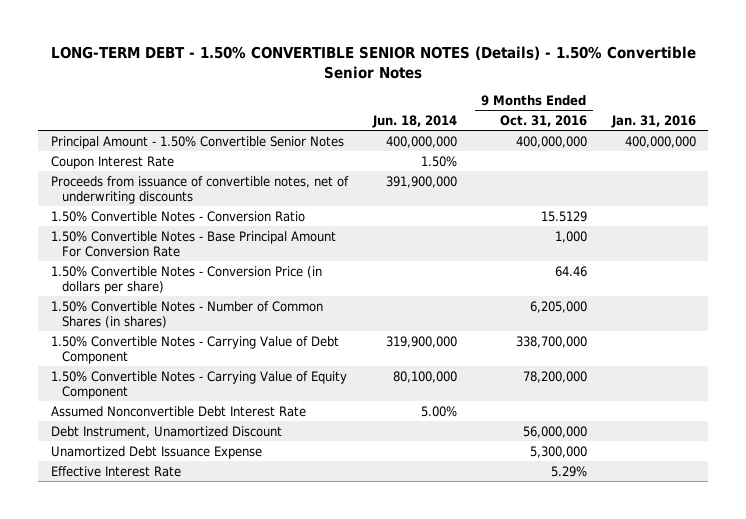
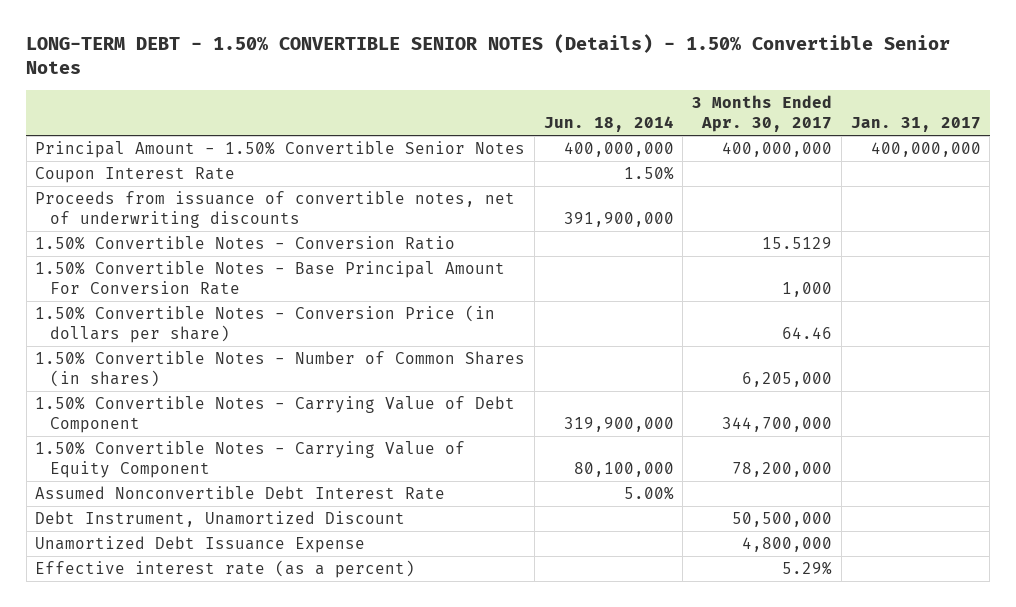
- | Jun. 18, 2014 | 9 Months Ended Oct. 31, 2016 | Jan. 31, 2016
+ | Jun. 18, 2014 | 3 Months Ended Apr. 30, 2017 | Jan. 31, 2017
- Effective Interest Rate | | 5.29% |
+ Effective interest rate (as a percent) | | 5.29% |

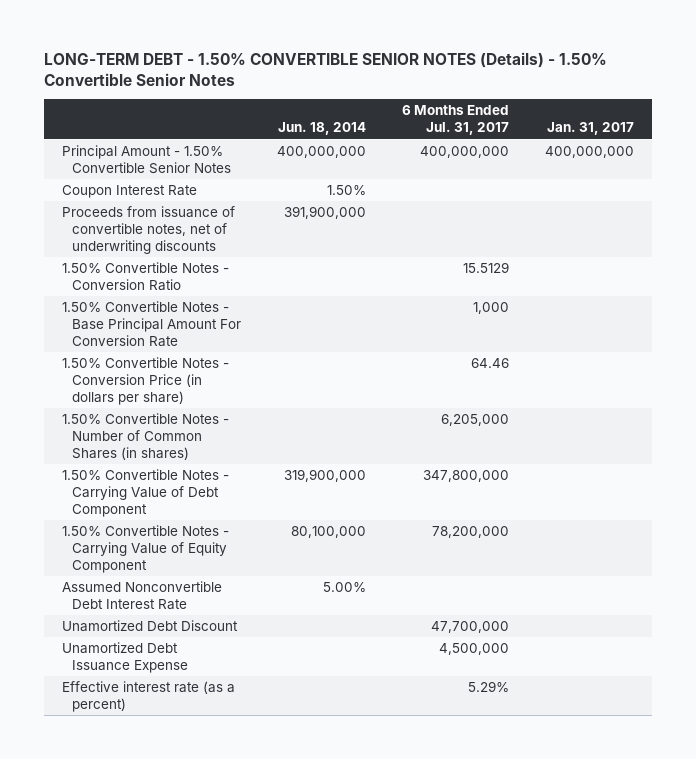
- | Jun. 18, 2014 | 3 Months Ended Apr. 30, 2017 | Jan. 31, 2017
+ | Jun. 18, 2014 | 6 Months Ended Jul. 31, 2017 | Jan. 31, 2017
- Debt Instrument, Unamortized Discount | | 50,500,000 |
+ Unamortized Debt Discount | | 47,700,000 |

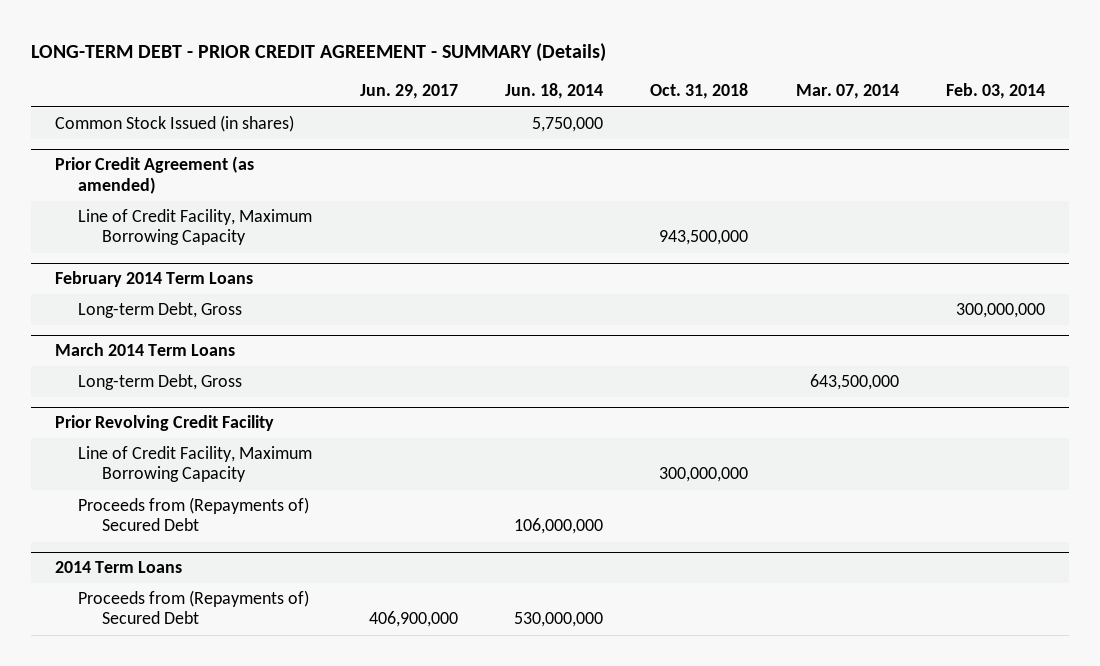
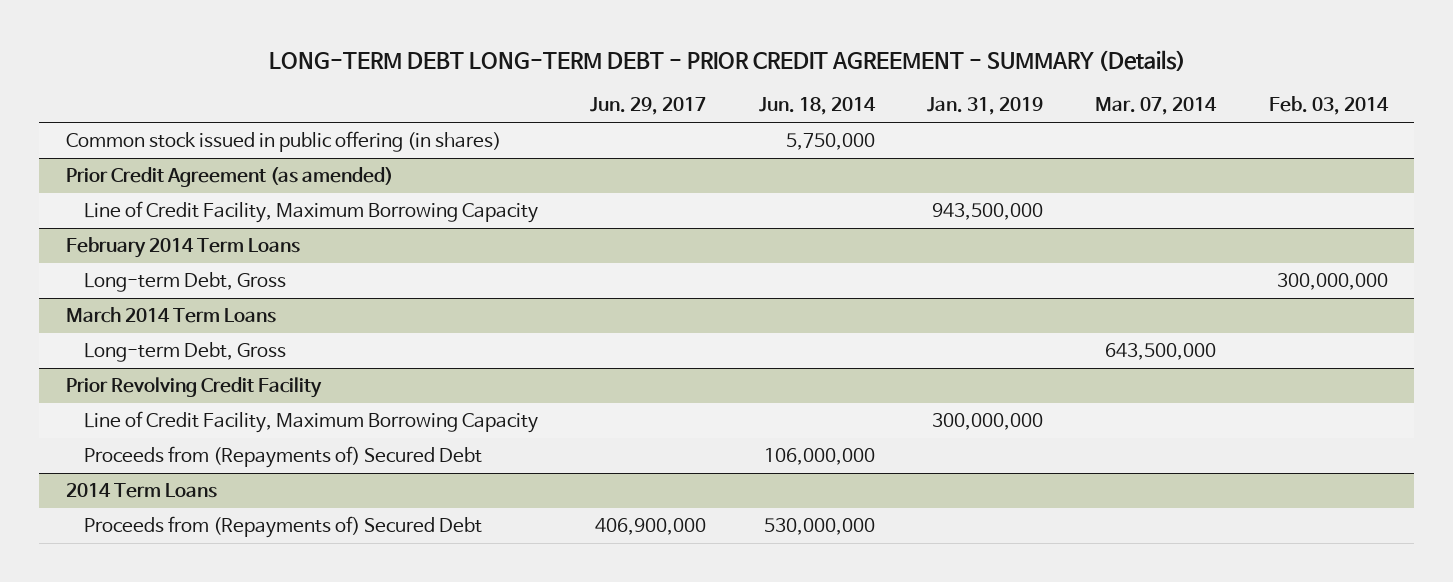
- LONG-TERM DEBT - PRIOR CREDIT AGREEMENT - SUMMARY (Details)
+ LONG-TERM DEBT LONG-TERM DEBT - PRIOR CREDIT AGREEMENT - SUMMARY (Details)
- | Jun. 29, 2017 | Jun. 18, 2014 | Oct. 31, 2018 | Mar. 07, 2014 | Feb. 03, 2014
+ | Jun. 29, 2017 | Jun. 18, 2014 | Jan. 31, 2019 | Mar. 07, 2014 | Feb. 03, 2014
- Common Stock Issued (in shares) | | 5,750,000 | | |
+ Common stock issued in public offering (in shares) | | 5,750,000 | | |

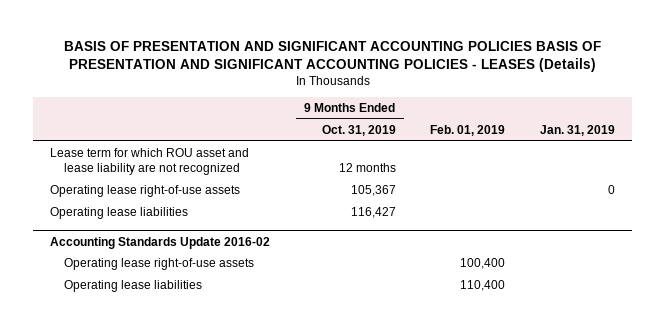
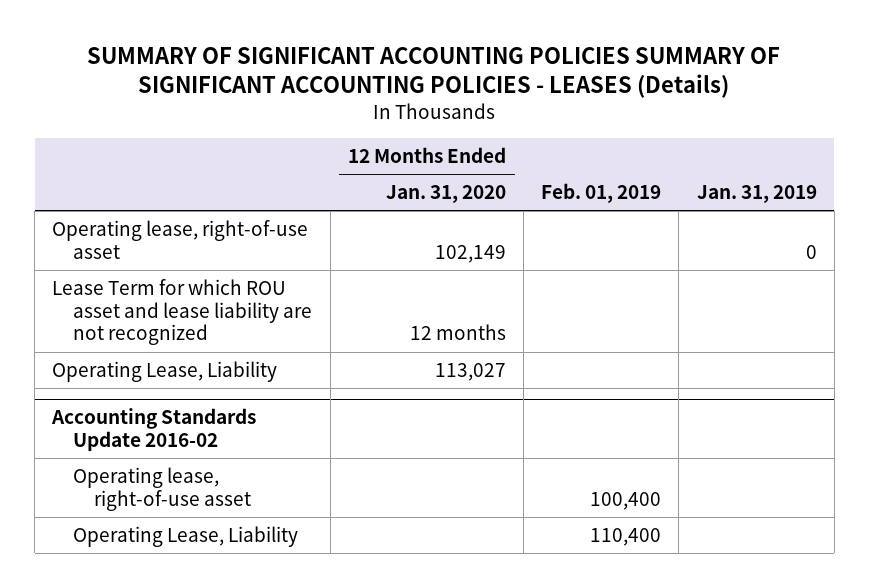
- BASIS OF PRESENTATION AND SIGNIFICANT ACCOUNTING POLICIES BASIS OF PRESENTATION AND SIGNIFICANT ACCOUNTING POLICIES - LEASES (Details)
+ SUMMARY OF SIGNIFICANT ACCOUNTING POLICIES SUMMARY OF SIGNIFICANT ACCOUNTING POLICIES - LEASES (Details)
- | 9 Months Ended Oct. 31, 2019 | Feb. 01, 2019 | Jan. 31, 2019
+ | 12 Months Ended Jan. 31, 2020 | Feb. 01, 2019 | Jan. 31, 2019
- Lease term for which ROU asset and lease liability are not recognized | 12 months | |
- Operating lease right-of-use assets | 105,367 | | 0
- Operating lease liabilities | 116,427 | |
+ Operating lease, right-of-use asset | 102,149 | | 0
+ Lease Term for which ROU asset and lease liability are not recognized | 12 months | |
+ Operating Lease, Liability | 113,027 | |
@ Accounting Standards Update 2016-02
- Operating lease right-of-use assets | | 100,400 |
- Operating lease liabilities | | 110,400 |
+ Operating lease, right-of-use asset | | 100,400 |
+ Operating Lease, Liability | | 110,400 |

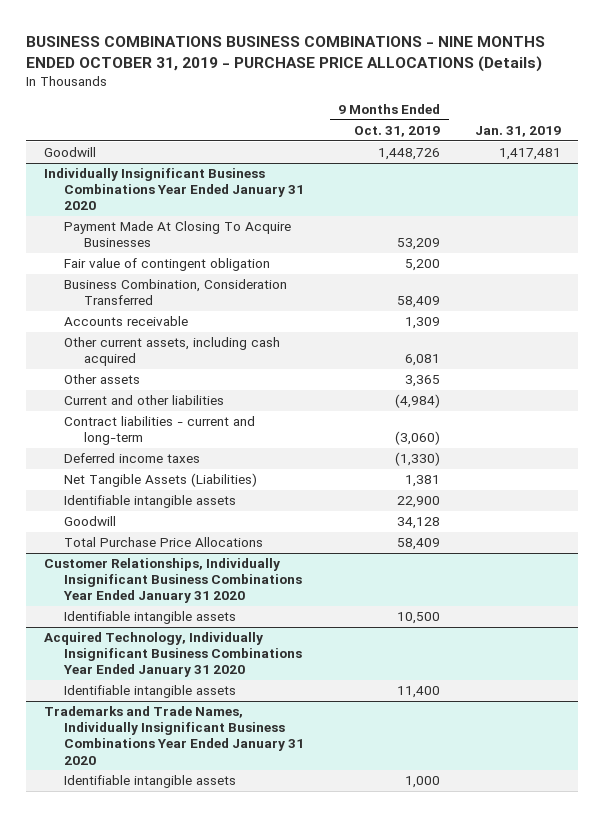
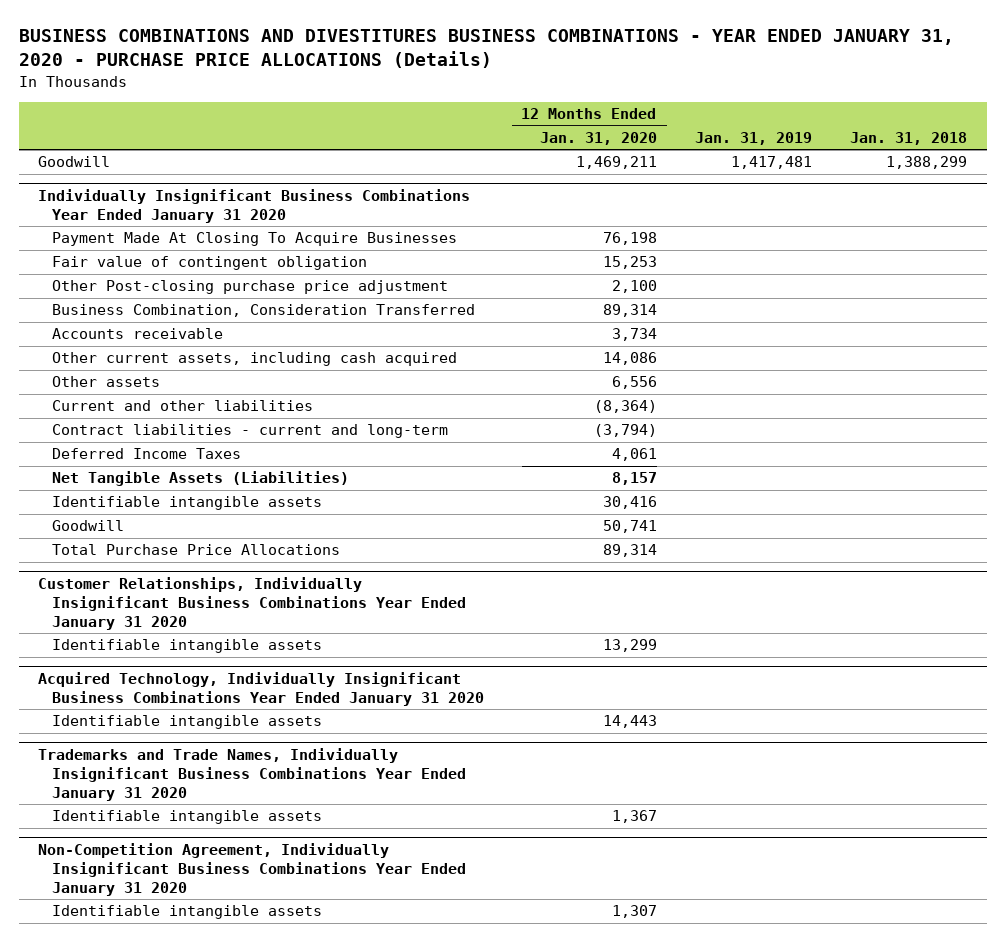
- BUSINESS COMBINATIONS BUSINESS COMBINATIONS - NINE MONTHS ENDED OCTOBER 31, 2019 - PURCHASE PRICE ALLOCATIONS (Details)
+ BUSINESS COMBINATIONS AND DIVESTITURES BUSINESS COMBINATIONS - YEAR ENDED JANUARY 31, 2020 - PURCHASE PRICE ALLOCATIONS (Details)
- | 9 Months Ended Oct. 31, 2019 | Jan. 31, 2019
+ | 12 Months Ended Jan. 31, 2020 | Jan. 31, 2019 | Jan. 31, 2018
@ Individually Insignificant Business Combinations Year Ended January 31 2020
+ Other Post-closing purchase price adjustment | 2,100 | |
- Deferred income taxes | (1,330) |
+ Deferred Income Taxes | 4,061 | |
+ Non-Competition Agreement, Individually Insignificant Business Combinations Year Ended January 31 2020
+ Identifiable intangible assets | 1,307 | |

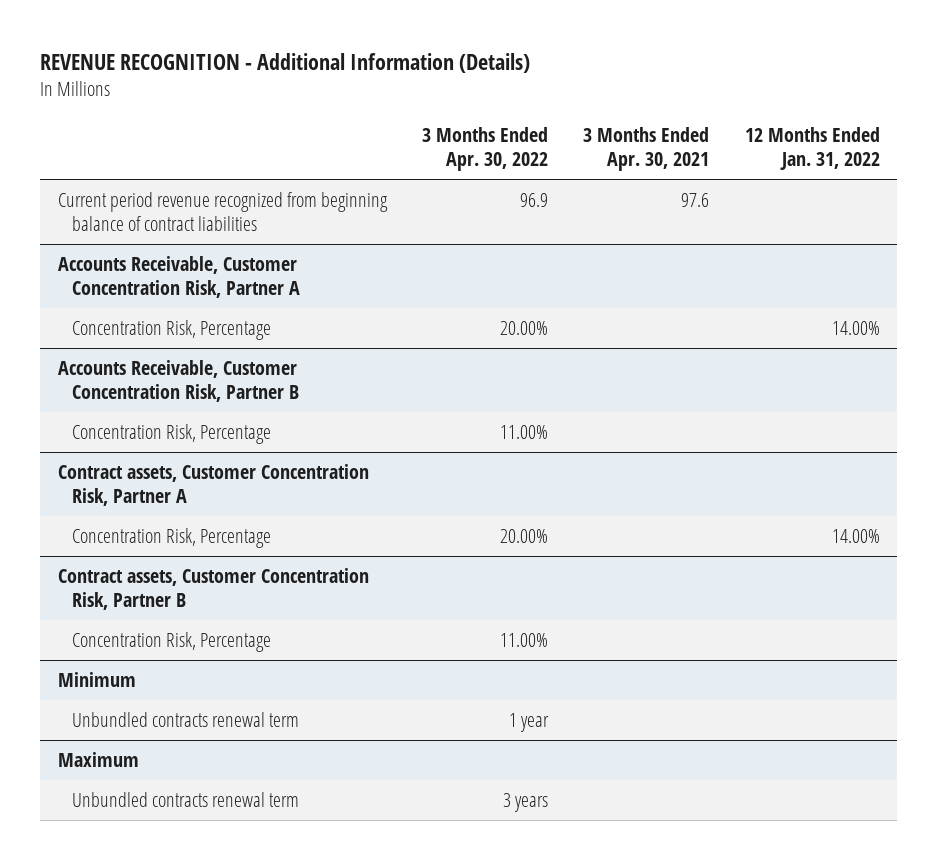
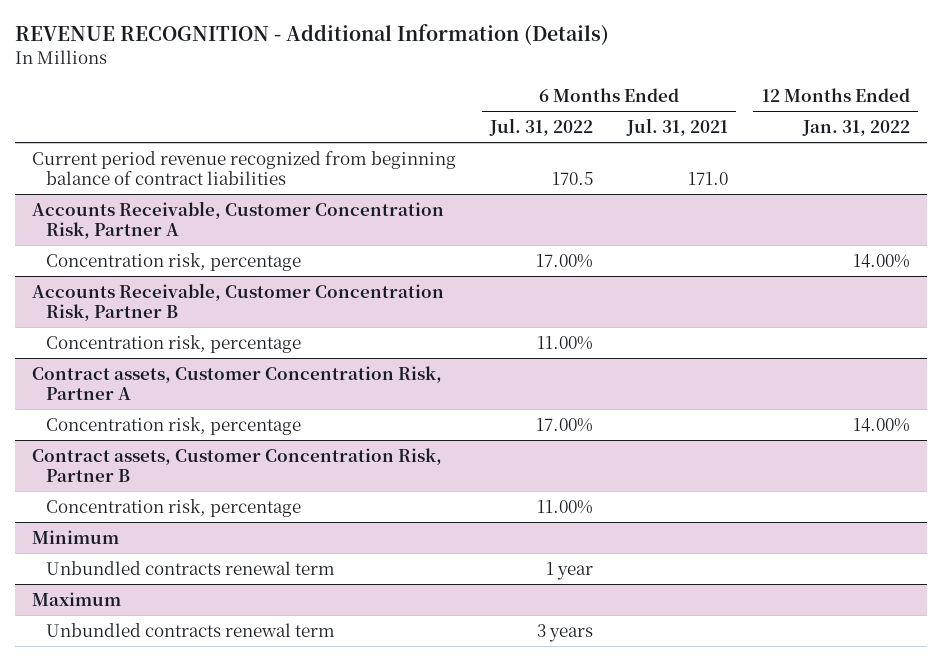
- | 3 Months Ended Apr. 30, 2022 | 3 Months Ended Apr. 30, 2021 | 12 Months Ended Jan. 31, 2022
+ | 6 Months Ended Jul. 31, 2022 | 6 Months Ended Jul. 31, 2021 | 12 Months Ended Jan. 31, 2022
@ Accounts Receivable, Customer Concentration Risk, Partner A
- Concentration Risk, Percentage | 20.00% | | 14.00%
+ Concentration risk, percentage | 17.00% | | 14.00%
@ Accounts Receivable, Customer Concentration Risk, Partner B
- Concentration Risk, Percentage | 11.00% | |
+ Concentration risk, percentage | 11.00% | |
@ Contract assets, Customer Concentration Risk, Partner A
- Concentration Risk, Percentage | 20.00% | | 14.00%
+ Concentration risk, percentage | 17.00% | | 14.00%
@ Contract assets, Customer Concentration Risk, Partner B
- Concentration Risk, Percentage | 11.00% | |
+ Concentration risk, percentage | 11.00% | |

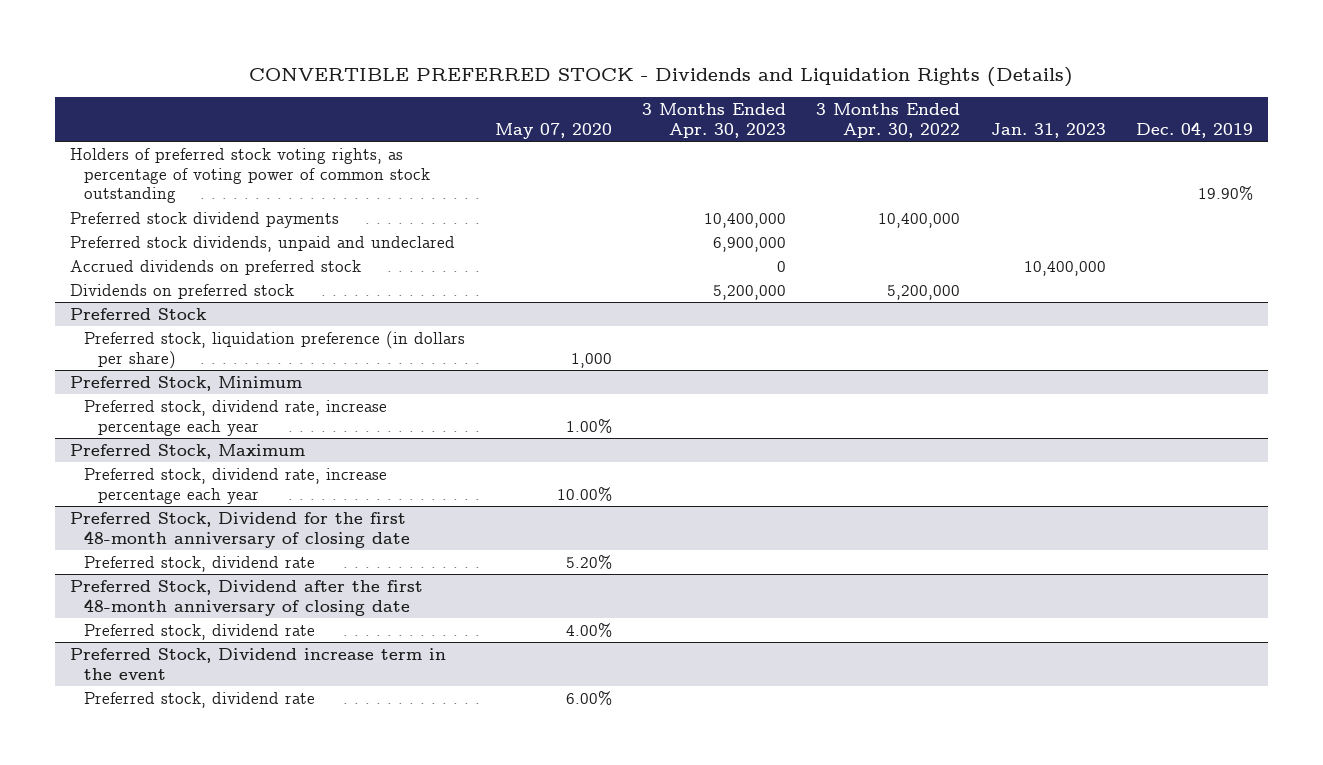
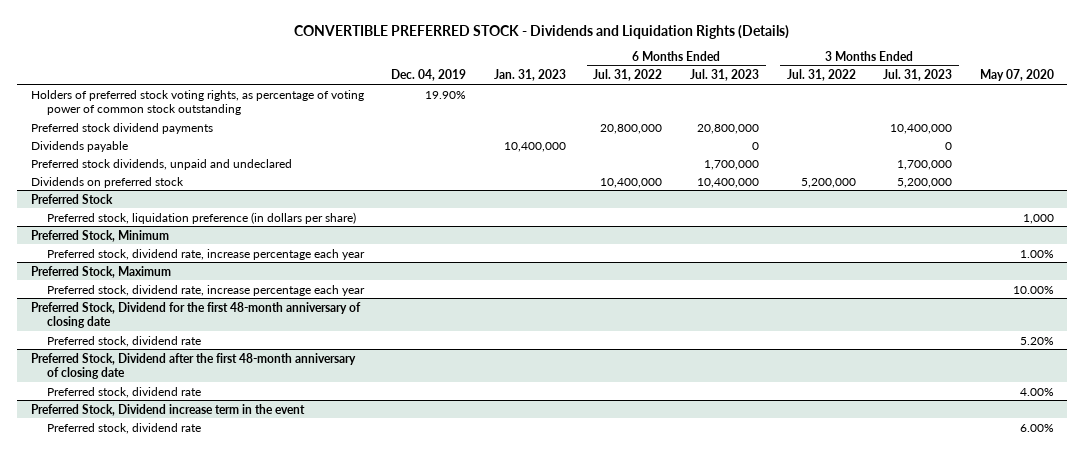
- | May 07, 2020 | 3 Months Ended Apr. 30, 2023 | 3 Months Ended Apr. 30, 2022 | Jan. 31, 2023 | Dec. 04, 2019
+ | Dec. 04, 2019 | Jan. 31, 2023 | 6 Months Ended Jul. 31, 2022 | 6 Months Ended Jul. 31, 2023 | 3 Months Ended Jul. 31, 2022 | 3 Months Ended Jul. 31, 2023 | May 07, 2020
+ Dividends payable | | 10,400,000 | | 0 | | 0 |
- Accrued dividends on preferred stock | | 0 | | 10,400,000 |

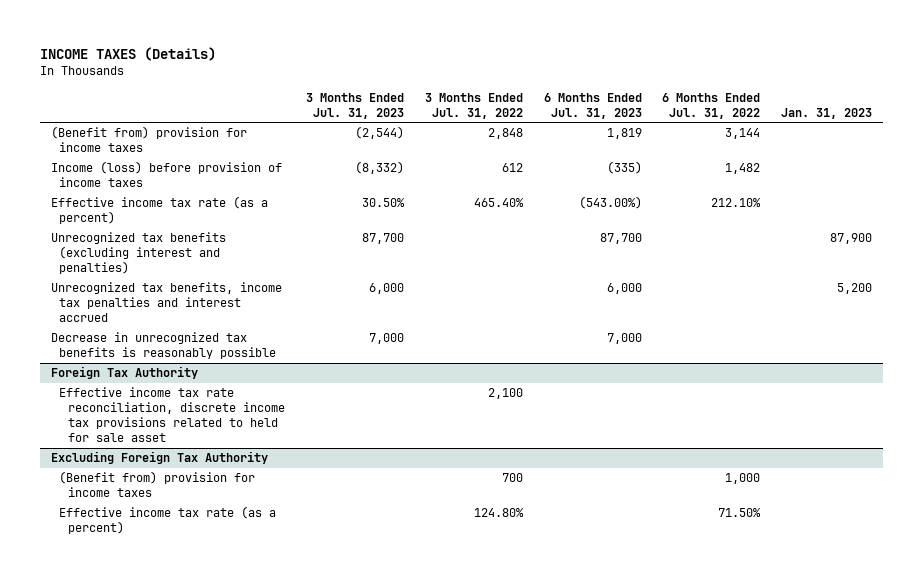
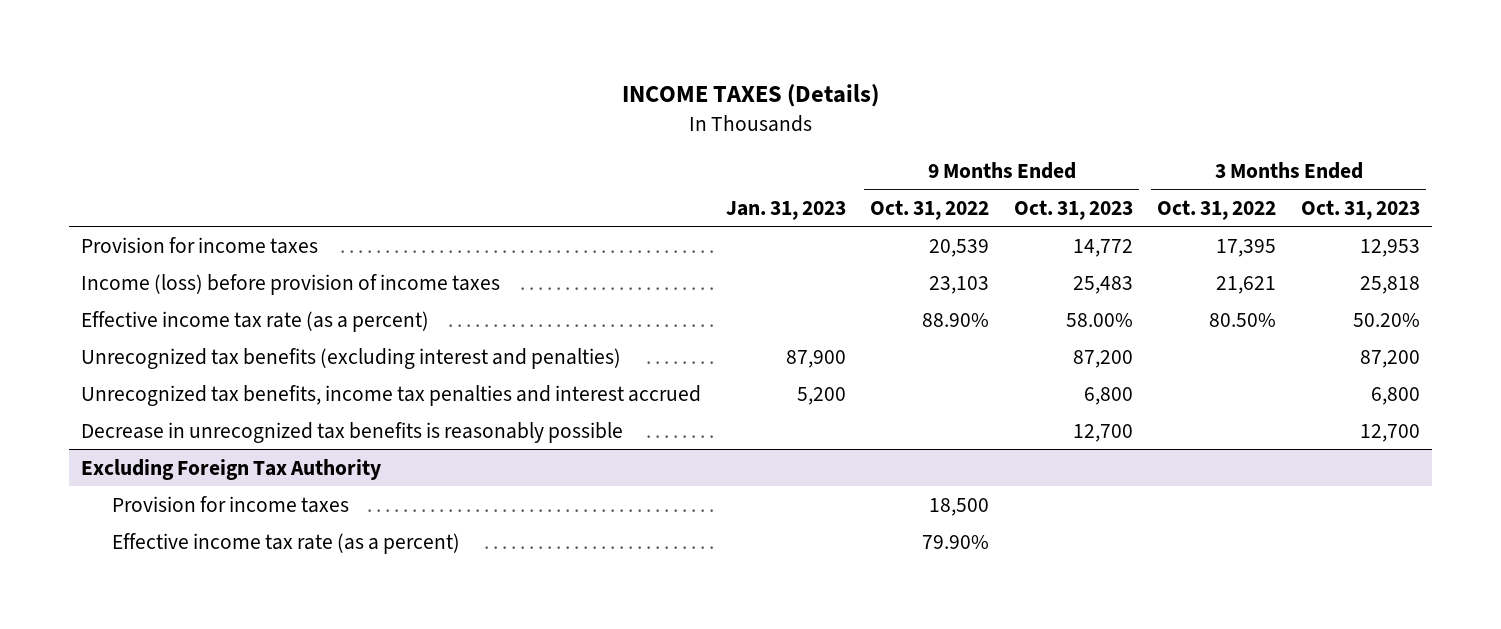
- | 3 Months Ended Jul. 31, 2023 | 3 Months Ended Jul. 31, 2022 | 6 Months Ended Jul. 31, 2023 | 6 Months Ended Jul. 31, 2022 | Jan. 31, 2023
+ | Jan. 31, 2023 | 9 Months Ended Oct. 31, 2022 | 9 Months Ended Oct. 31, 2023 | 3 Months Ended Oct. 31, 2022 | 3 Months Ended Oct. 31, 2023
- (Benefit from) provision for income taxes | (2,544) | 2,848 | 1,819 | 3,144 |
+ Provision for income taxes | | 20,539 | 14,772 | 17,395 | 12,953
- Foreign Tax Authority
- Effective income tax rate reconciliation, discrete income tax provisions related to held for sale asset | | 2,100 | | |
@ Excluding Foreign Tax Authority
- (Benefit from) provision for income taxes | | 700 | | 1,000 |
+ Provision for income taxes | | 18,500 | | |

